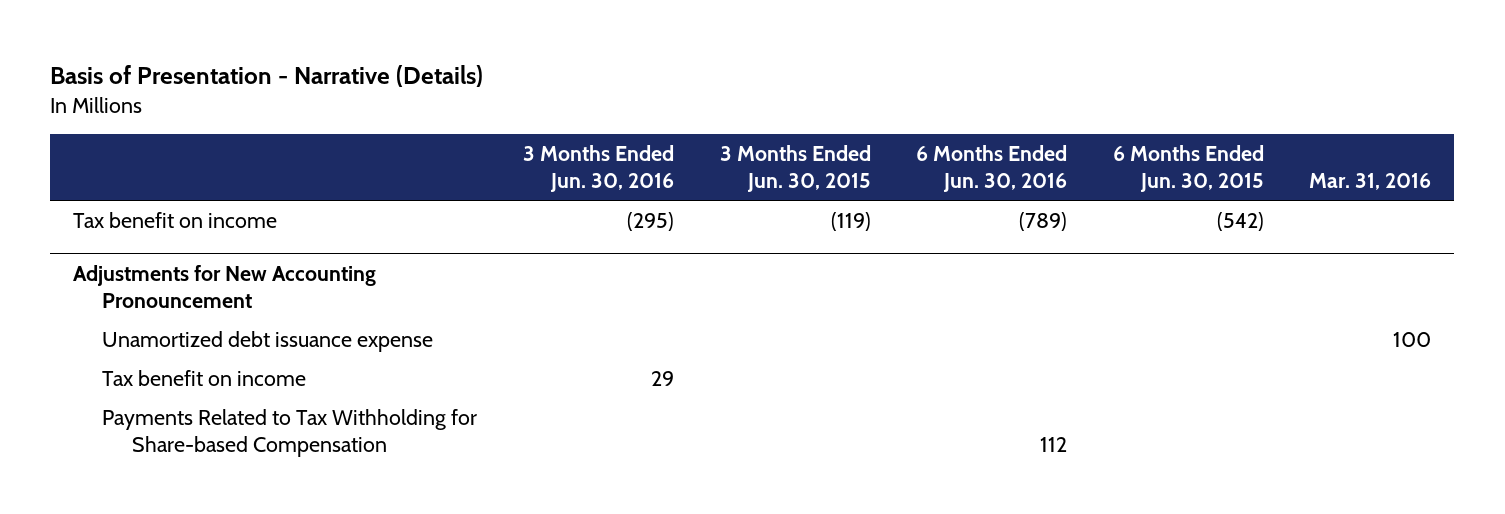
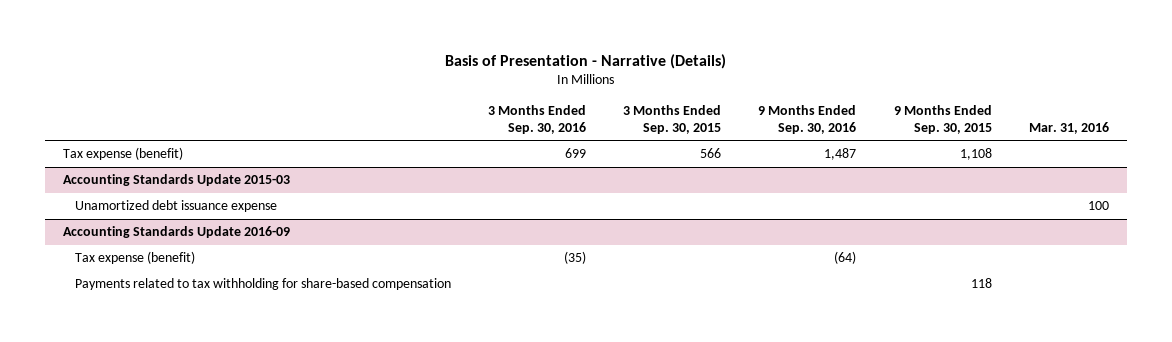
- | 3 Months Ended Jun. 30, 2016 | 3 Months Ended Jun. 30, 2015 | 6 Months Ended Jun. 30, 2016 | 6 Months Ended Jun. 30, 2015 | Mar. 31, 2016
+ | 3 Months Ended Sep. 30, 2016 | 3 Months Ended Sep. 30, 2015 | 9 Months Ended Sep. 30, 2016 | 9 Months Ended Sep. 30, 2015 | Mar. 31, 2016
- Tax benefit on income | (295) | (119) | (789) | (542) |
- Adjustments for New Accounting Pronouncement
- Unamortized debt issuance expense | | | | | 100
- Tax benefit on income | 29 | | | |
- Payments Related to Tax Withholding for Share-based Compensation | | | 112 | |
+ Tax expense (benefit) | 699 | 566 | 1,487 | 1,108 |
+ Accounting Standards Update 2015-03
+ Unamortized debt issuance expense | | | | | 100
+ Accounting Standards Update 2016-09
+ Tax expense (benefit) | (35) | | (64) | |
+ Payments related to tax withholding for share-based compensation | | | | 118 |

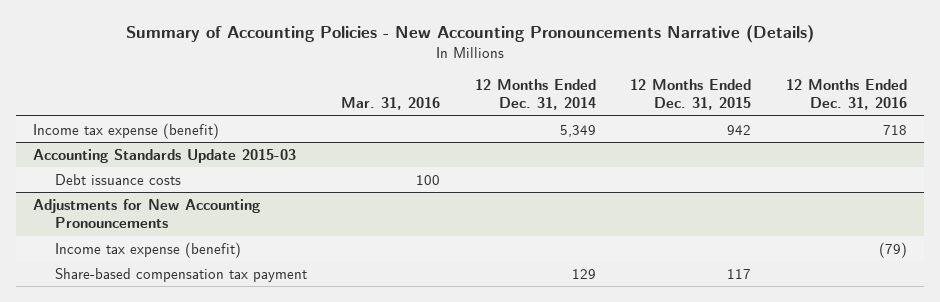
- Basis of Presentation - Narrative (Details)
+ Summary of Accounting Policies - New Accounting Pronouncements Narrative (Details)
- | 3 Months Ended Sep. 30, 2016 | 3 Months Ended Sep. 30, 2015 | 9 Months Ended Sep. 30, 2016 | 9 Months Ended Sep. 30, 2015 | Mar. 31, 2016
+ | Mar. 31, 2016 | 12 Months Ended Dec. 31, 2014 | 12 Months Ended Dec. 31, 2015 | 12 Months Ended Dec. 31, 2016
- Tax expense (benefit) | 699 | 566 | 1,487 | 1,108 |
+ Income tax expense (benefit) | | 5,349 | 942 | 718
@ Accounting Standards Update 2015-03
- Unamortized debt issuance expense | | | | | 100
- Accounting Standards Update 2016-09
- Tax expense (benefit) | (35) | | (64) | |
- Payments related to tax withholding for share-based compensation | | | | 118 |
@ Accounting Standards Update 2015-03
+ Debt issuance costs | 100 | | |
+ Adjustments for New Accounting Pronouncements
+ Income tax expense (benefit) | | | | (79)
+ Share-based compensation tax payment | | 129 | 117 |

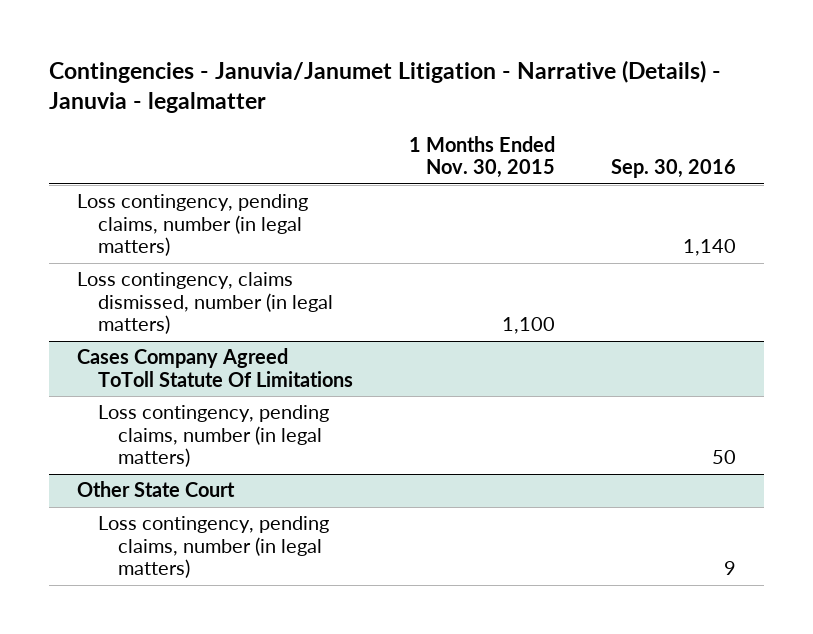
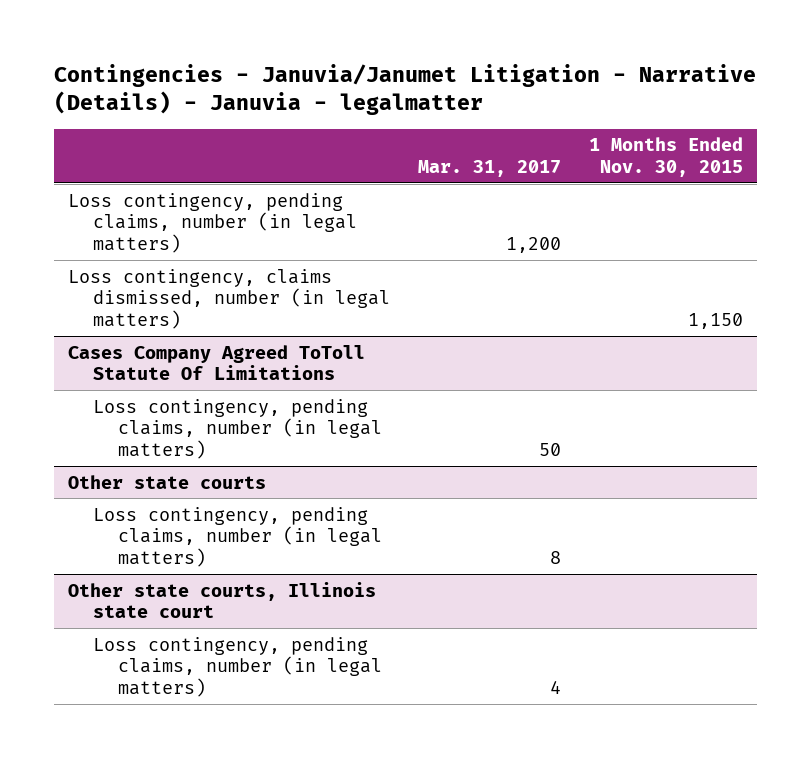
- | 1 Months Ended Nov. 30, 2015 | Sep. 30, 2016
+ | Mar. 31, 2017 | 1 Months Ended Nov. 30, 2015
- Loss contingency, claims dismissed, number (in legal matters) | 1,100 |
+ Loss contingency, claims dismissed, number (in legal matters) | | 1,150
- Other State Court
+ Other state courts
+ Other state courts, Illinois state court
+ Loss contingency, pending claims, number (in legal matters) | 4 |

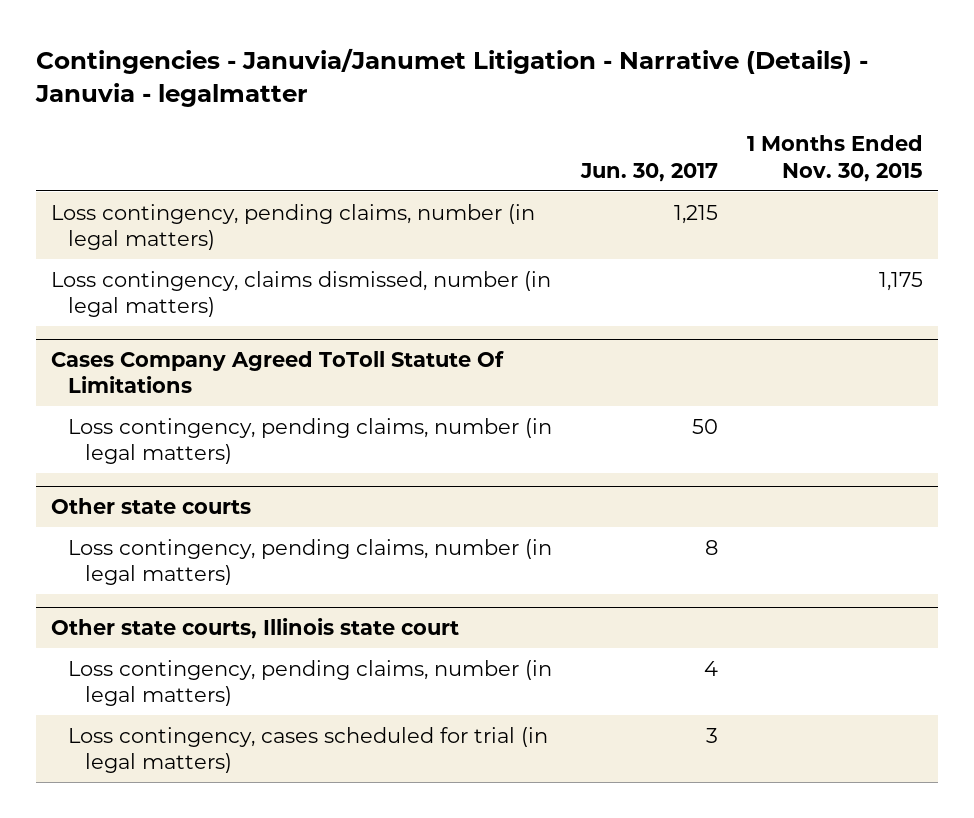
- | Mar. 31, 2017 | 1 Months Ended Nov. 30, 2015
+ | Jun. 30, 2017 | 1 Months Ended Nov. 30, 2015
- Loss contingency, claims dismissed, number (in legal matters) | | 1,150
+ Loss contingency, claims dismissed, number (in legal matters) | | 1,175
@ Other state courts, Illinois state court
+ Loss contingency, cases scheduled for trial (in legal matters) | 3 |

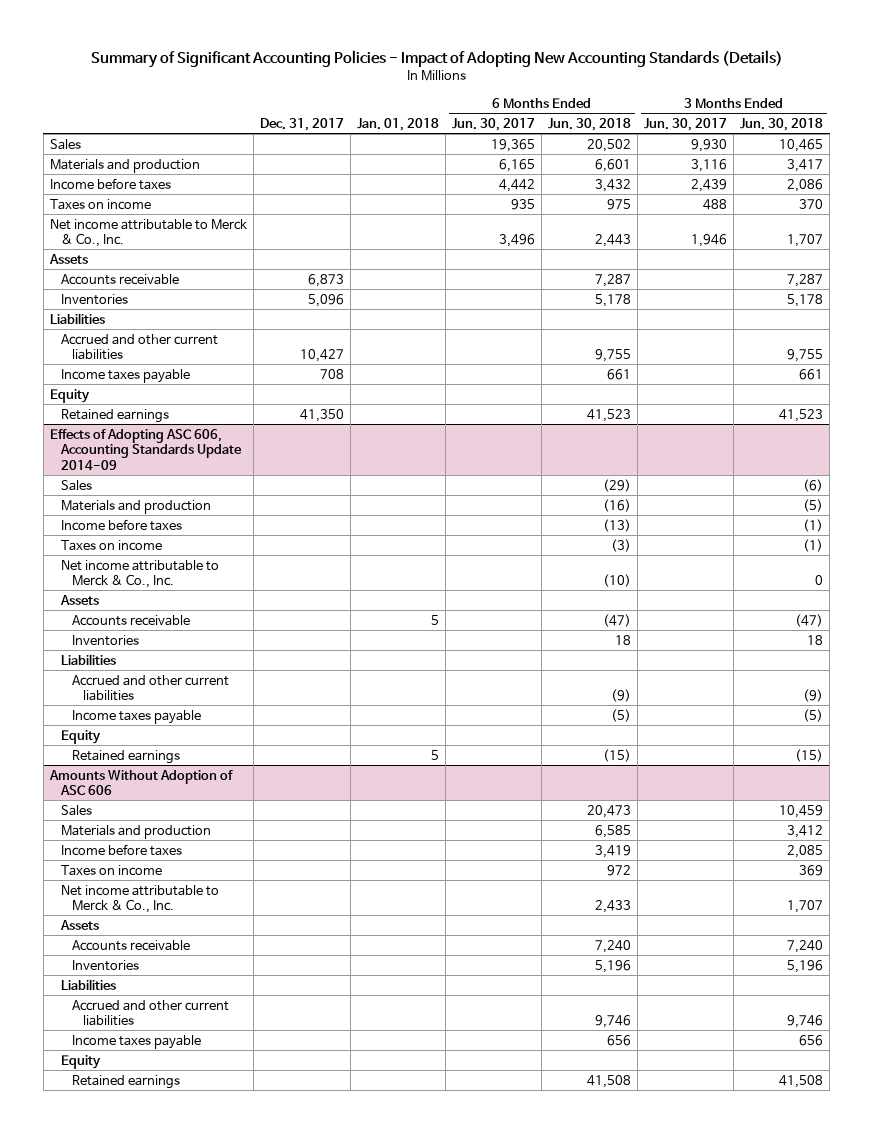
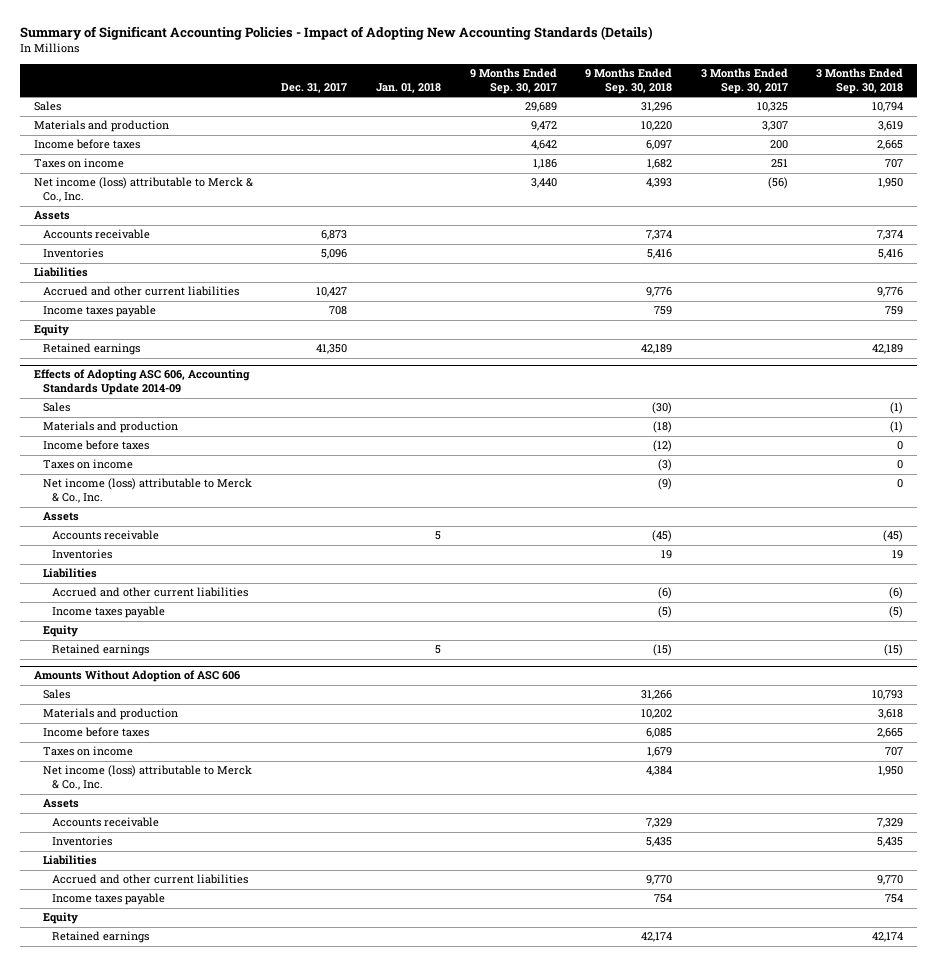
- | Dec. 31, 2017 | Jan. 01, 2018 | 6 Months Ended Jun. 30, 2017 | 6 Months Ended Jun. 30, 2018 | 3 Months Ended Jun. 30, 2017 | 3 Months Ended Jun. 30, 2018
+ | Dec. 31, 2017 | Jan. 01, 2018 | 9 Months Ended Sep. 30, 2017 | 9 Months Ended Sep. 30, 2018 | 3 Months Ended Sep. 30, 2017 | 3 Months Ended Sep. 30, 2018
- Net income attributable to Merck & Co., Inc. | | | 3,496 | 2,443 | 1,946 | 1,707
+ Net income (loss) attributable to Merck & Co., Inc. | | | 3,440 | 4,393 | (56) | 1,950
@ Effects of Adopting ASC 606, Accounting Standards Update 2014-09
- Net income attributable to Merck & Co., Inc. | | | | (10) | | 0
+ Net income (loss) attributable to Merck & Co., Inc. | | | | (9) | | 0
@ Amounts Without Adoption of ASC 606
- Net income attributable to Merck & Co., Inc. | | | | 2,433 | | 1,707
+ Net income (loss) attributable to Merck & Co., Inc. | | | | 4,384 | | 1,950

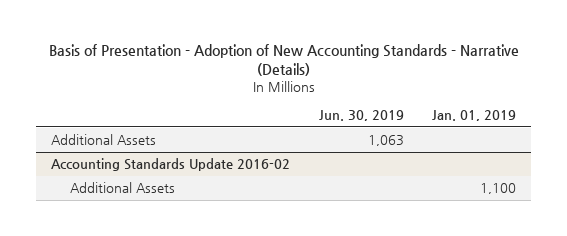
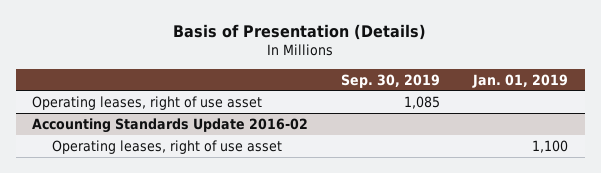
- Basis of Presentation - Adoption of New Accounting Standards - Narrative (Details)
+ Basis of Presentation (Details)
- | Jun. 30, 2019 | Jan. 01, 2019
+ | Sep. 30, 2019 | Jan. 01, 2019
- Additional Assets | 1,063 |
+ Operating leases, right of use asset | 1,085 |
@ Accounting Standards Update 2016-02
- Additional Assets | | 1,100
+ Operating leases, right of use asset | | 1,100

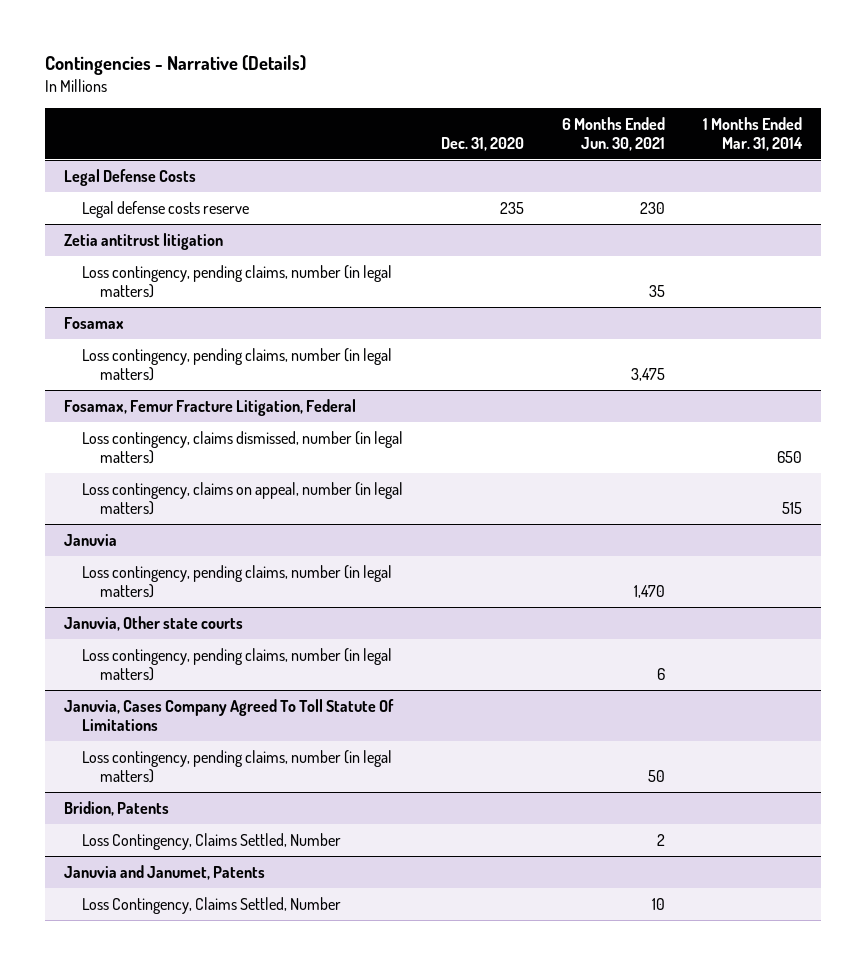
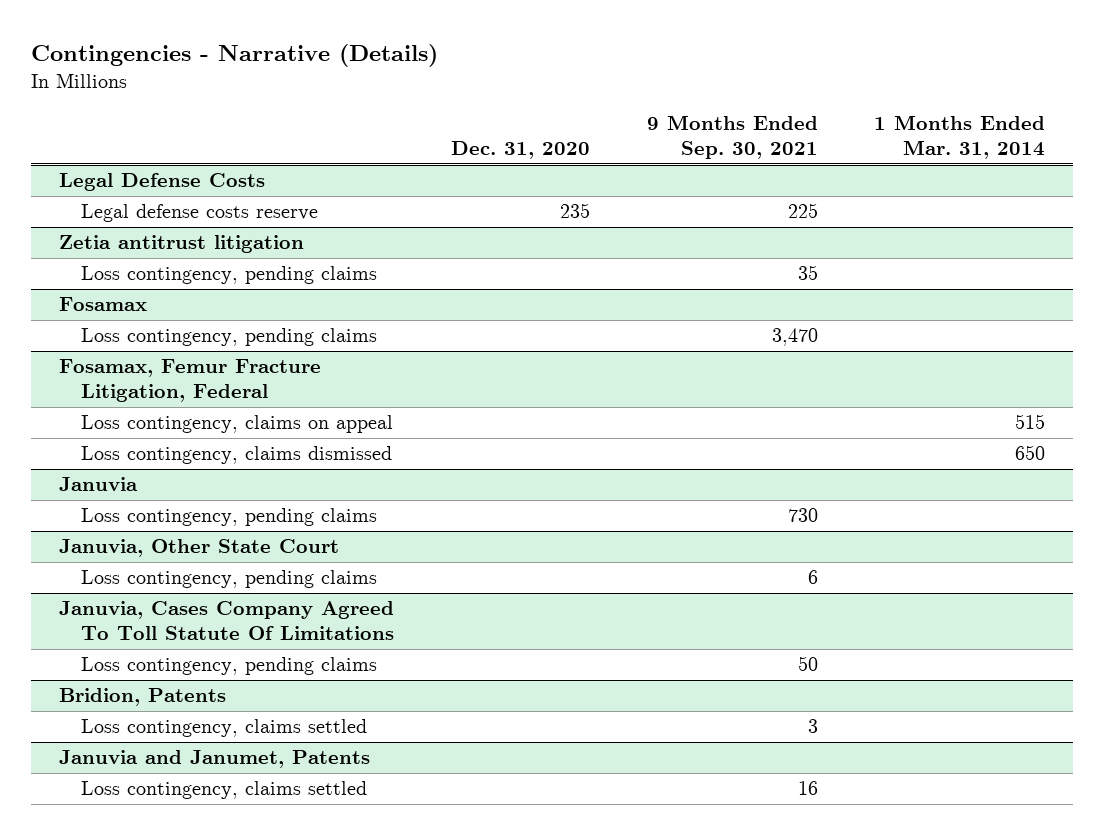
- | Dec. 31, 2020 | 6 Months Ended Jun. 30, 2021 | 1 Months Ended Mar. 31, 2014
+ | Dec. 31, 2020 | 9 Months Ended Sep. 30, 2021 | 1 Months Ended Mar. 31, 2014
@ Zetia antitrust litigation
- Loss contingency, pending claims, number (in legal matters) | | 35 |
+ Loss contingency, pending claims | | 35 |
@ Fosamax
- Loss contingency, pending claims, number (in legal matters) | | 3,475 |
+ Loss contingency, pending claims | | 3,470 |
@ Fosamax, Femur Fracture Litigation, Federal
- Loss contingency, claims dismissed, number (in legal matters) | | | 650
- Loss contingency, claims on appeal, number (in legal matters) | | | 515
+ Loss contingency, claims on appeal | | | 515
+ Loss contingency, claims dismissed | | | 650
@ Januvia
- Loss contingency, pending claims, number (in legal matters) | | 1,470 |
- Januvia, Other state courts
- Loss contingency, pending claims, number (in legal matters) | | 6 |
@ Januvia
+ Loss contingency, pending claims | | 730 |
+ Januvia, Other State Court
+ Loss contingency, pending claims | | 6 |
@ Januvia, Cases Company Agreed To Toll Statute Of Limitations
- Loss contingency, pending claims, number (in legal matters) | | 50 |
+ Loss contingency, pending claims | | 50 |
@ Bridion, Patents
- Loss Contingency, Claims Settled, Number | | 2 |
+ Loss contingency, claims settled | | 3 |
@ Januvia and Janumet, Patents
- Loss Contingency, Claims Settled, Number | | 10 |
+ Loss contingency, claims settled | | 16 |

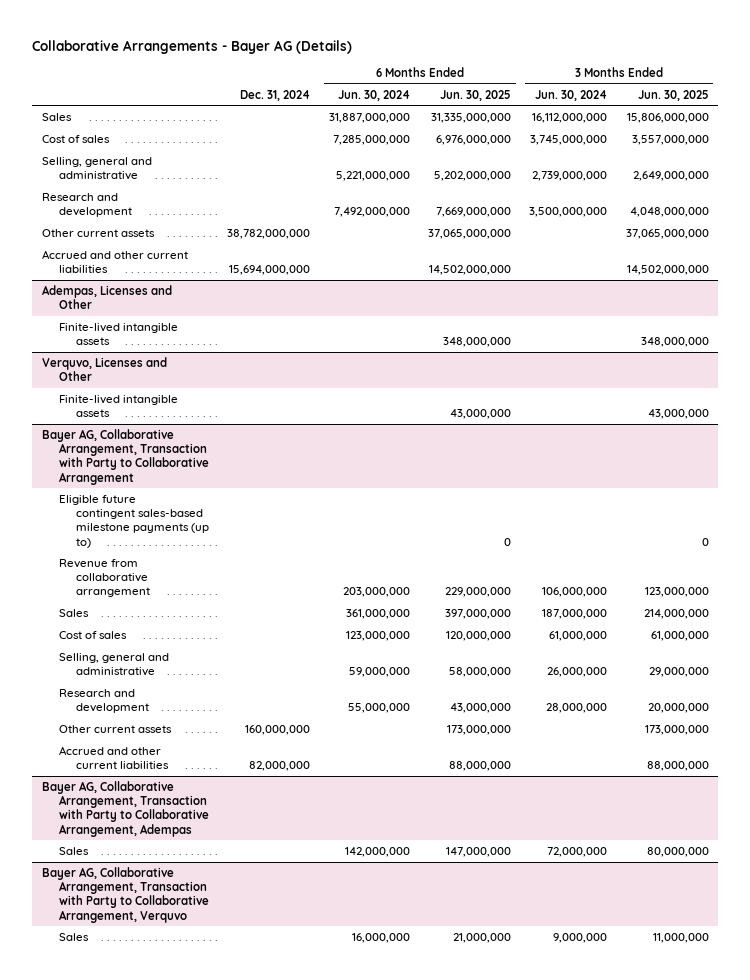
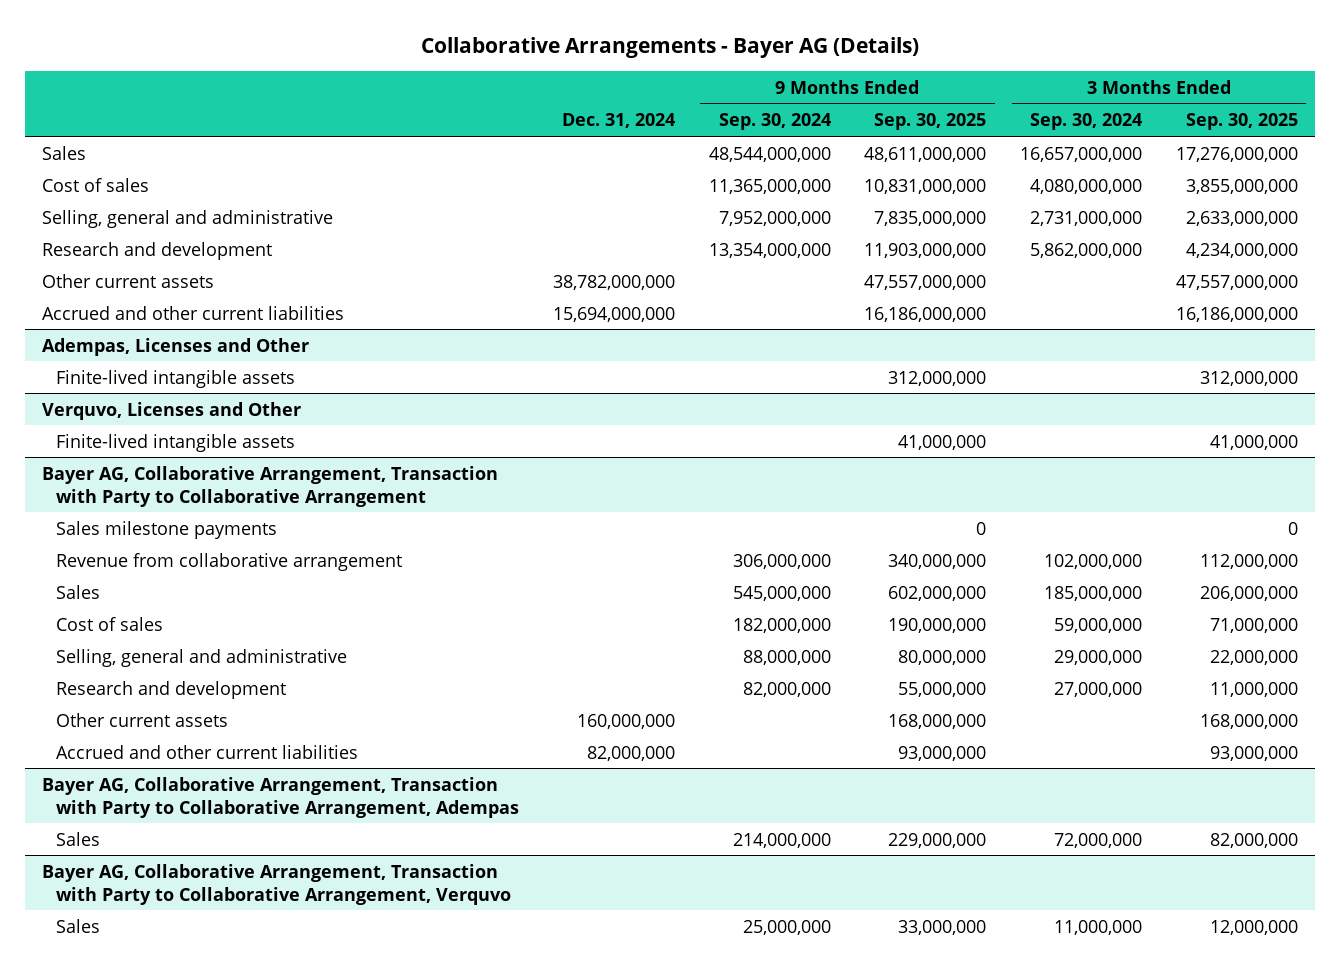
- | Dec. 31, 2024 | 6 Months Ended Jun. 30, 2024 | 6 Months Ended Jun. 30, 2025 | 3 Months Ended Jun. 30, 2024 | 3 Months Ended Jun. 30, 2025
+ | Dec. 31, 2024 | 9 Months Ended Sep. 30, 2024 | 9 Months Ended Sep. 30, 2025 | 3 Months Ended Sep. 30, 2024 | 3 Months Ended Sep. 30, 2025
@ Bayer AG, Collaborative Arrangement, Transaction with Party to Collaborative Arrangement
- Eligible future contingent sales-based milestone payments (up to) | | | 0 | | 0
+ Sales milestone payments | | | 0 | | 0

